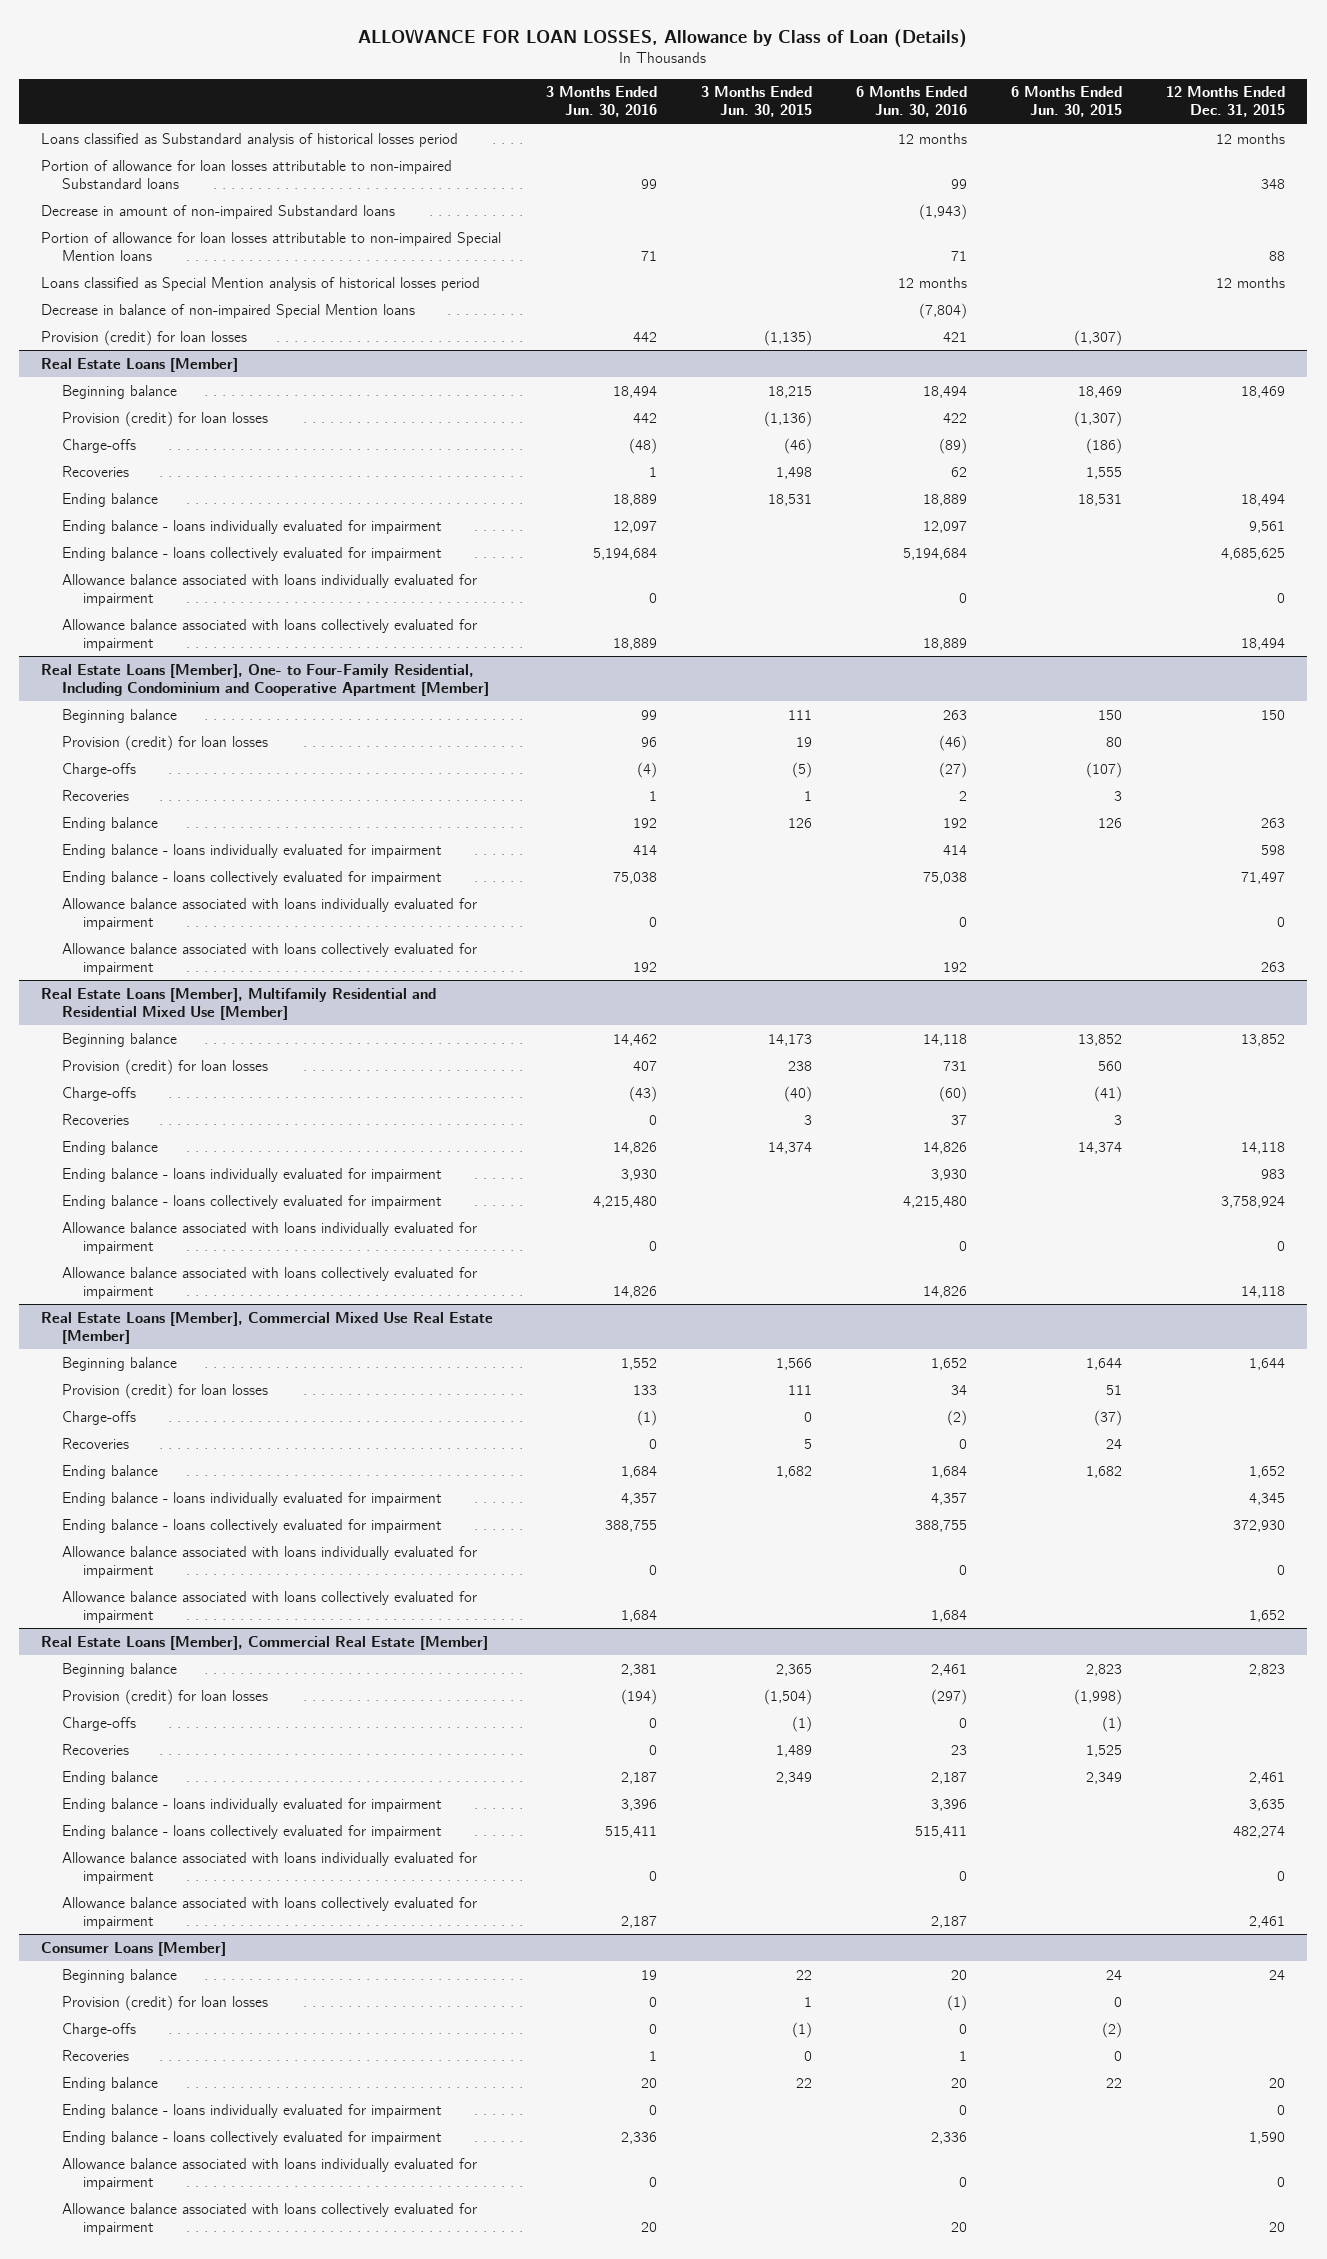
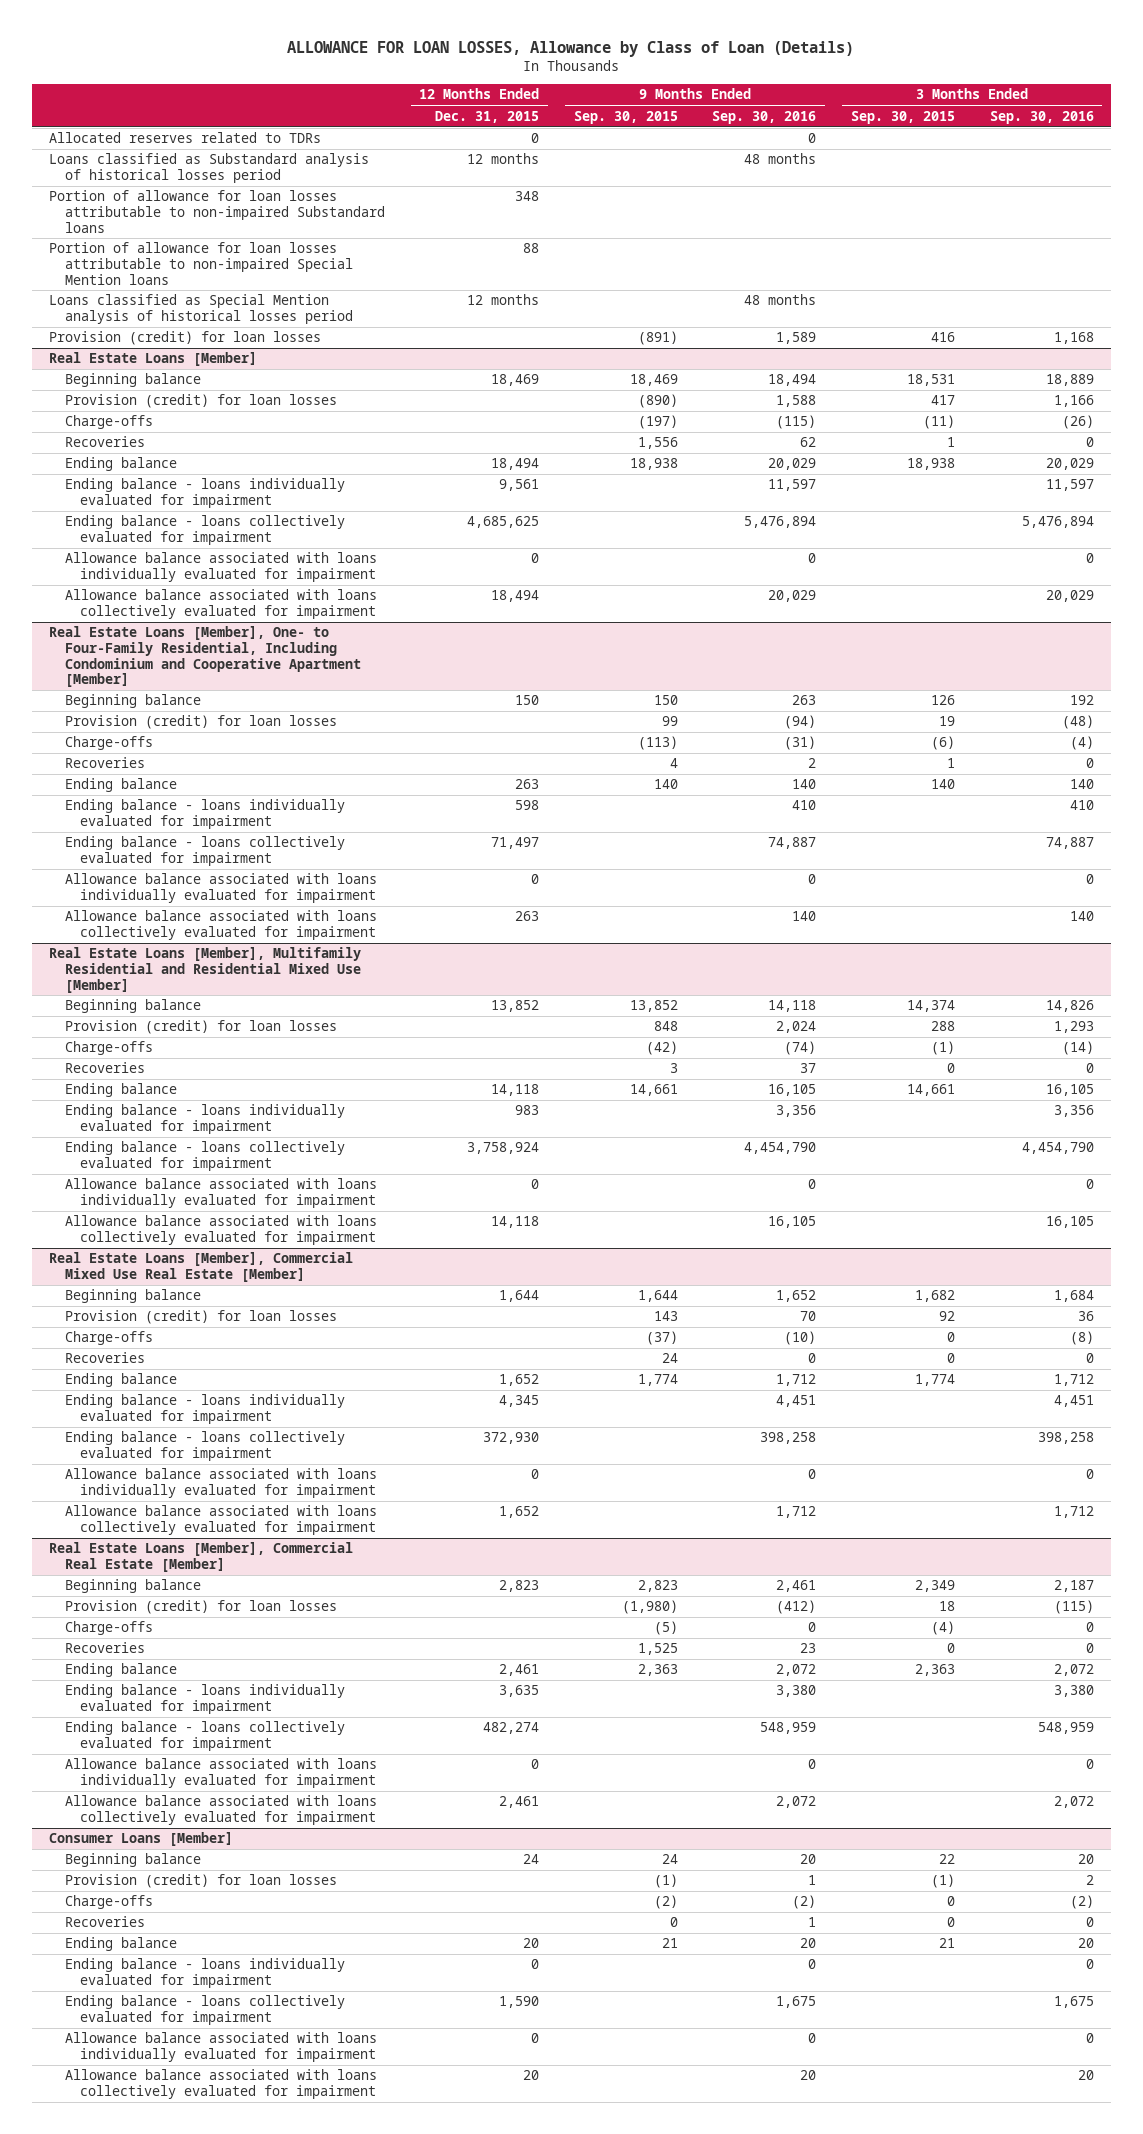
- | 3 Months Ended Jun. 30, 2016 | 3 Months Ended Jun. 30, 2015 | 6 Months Ended Jun. 30, 2016 | 6 Months Ended Jun. 30, 2015 | 12 Months Ended Dec. 31, 2015
+ | 12 Months Ended Dec. 31, 2015 | 9 Months Ended Sep. 30, 2015 | 9 Months Ended Sep. 30, 2016 | 3 Months Ended Sep. 30, 2015 | 3 Months Ended Sep. 30, 2016
+ Allocated reserves related to TDRs | 0 | | 0 | |
- Decrease in amount of non-impaired Substandard loans | | | (1,943) | |
- Decrease in balance of non-impaired Special Mention loans | | | (7,804) | |

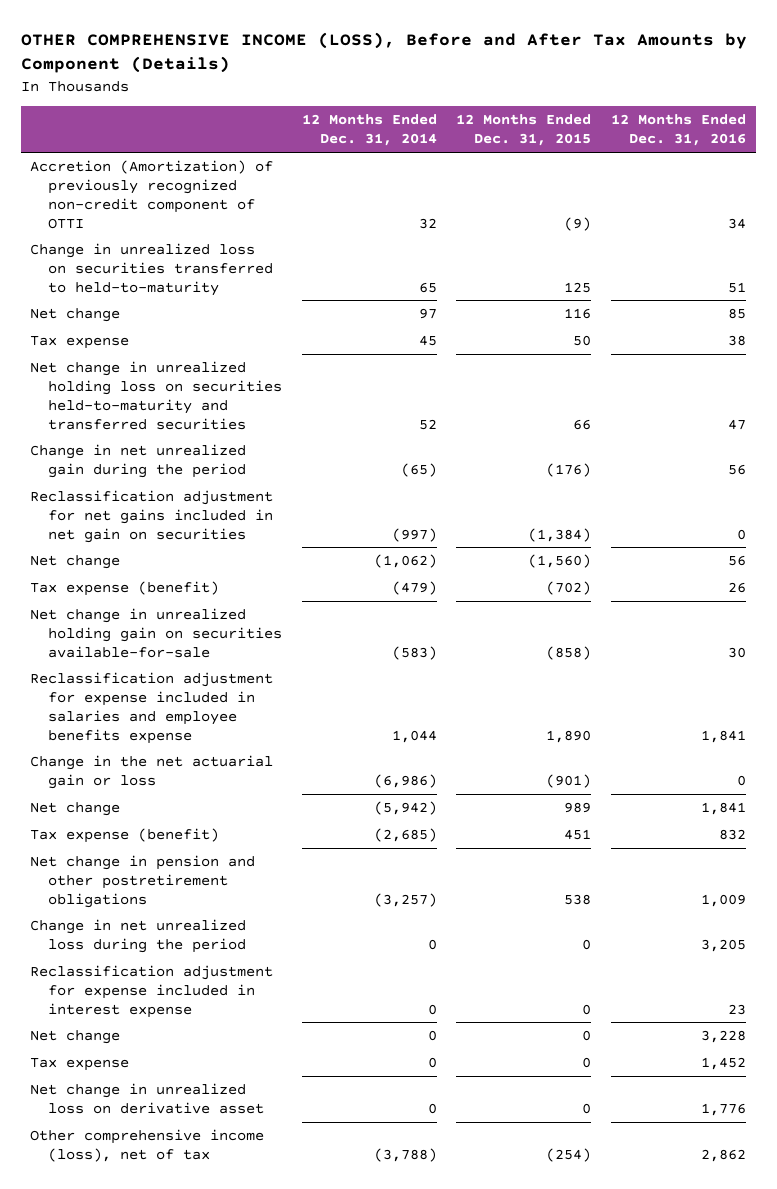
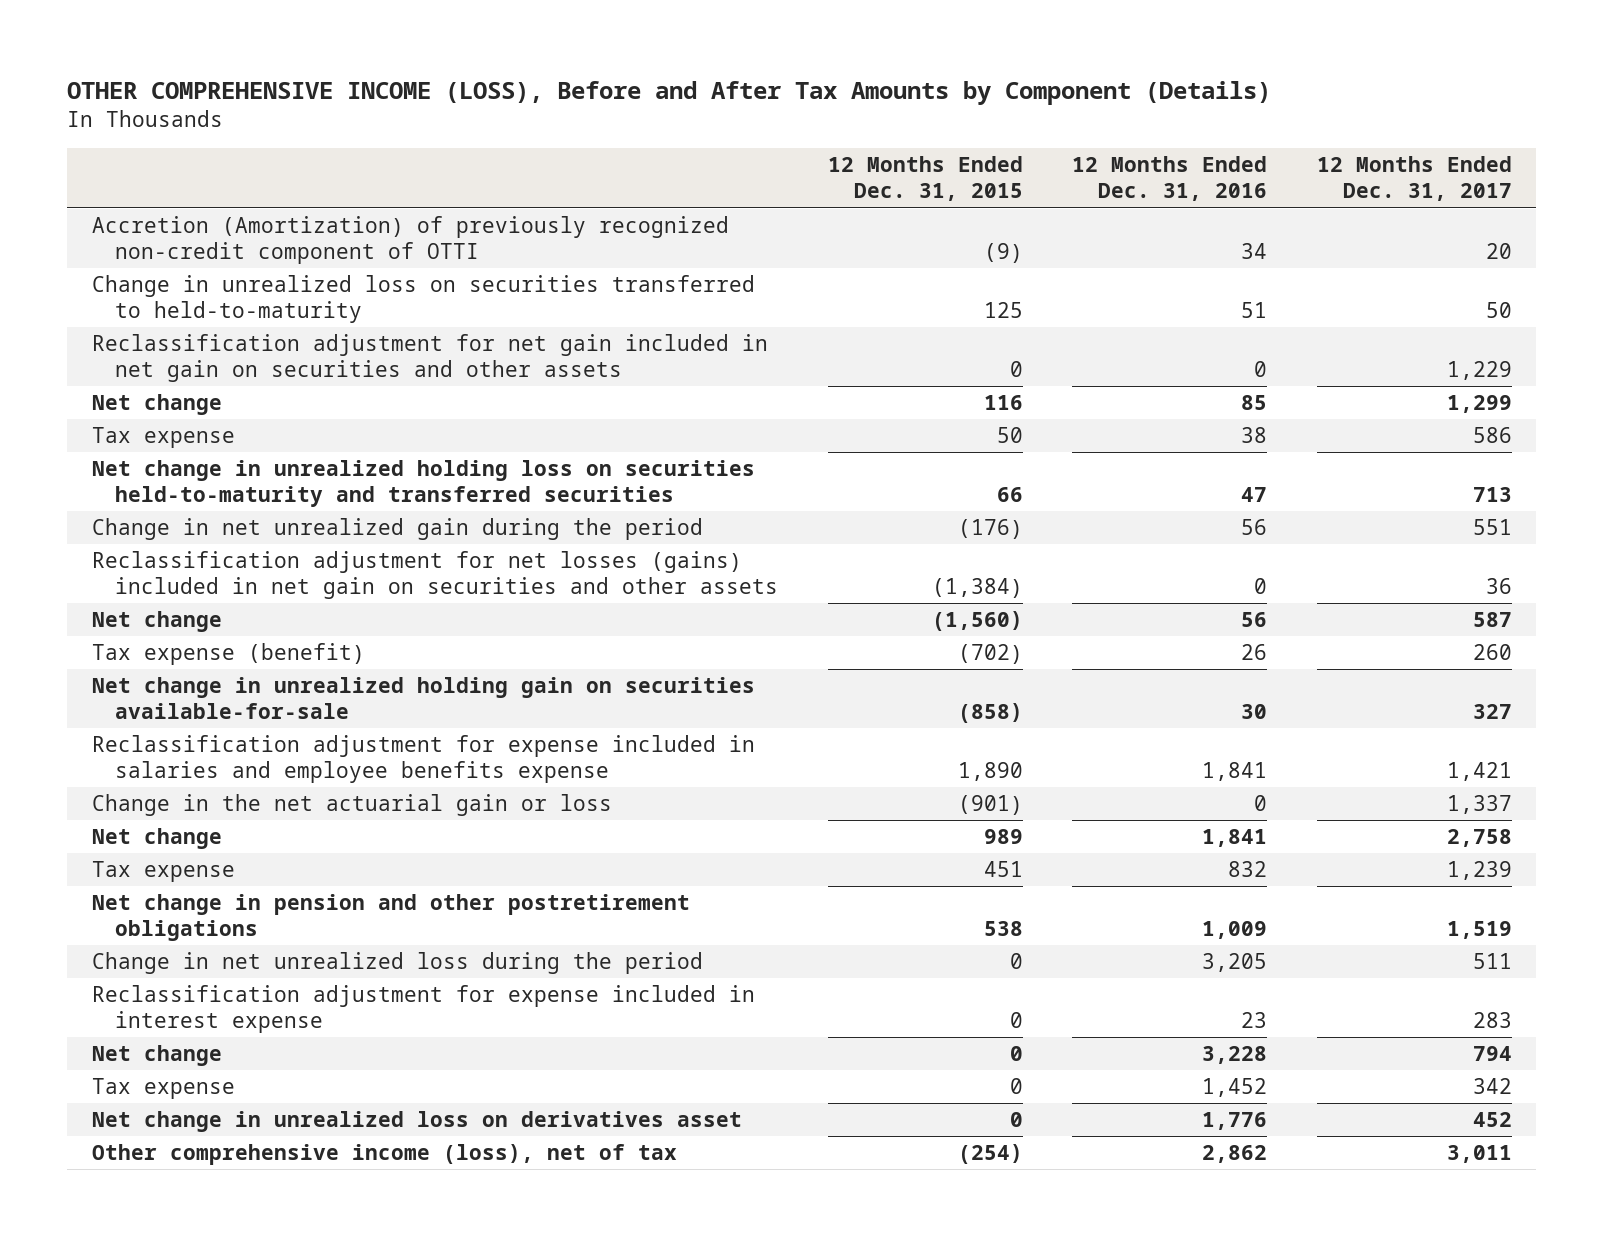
- | 12 Months Ended Dec. 31, 2014 | 12 Months Ended Dec. 31, 2015 | 12 Months Ended Dec. 31, 2016
+ | 12 Months Ended Dec. 31, 2015 | 12 Months Ended Dec. 31, 2016 | 12 Months Ended Dec. 31, 2017
+ Reclassification adjustment for net gain included in net gain on securities and other assets | 0 | 0 | 1,229
- Reclassification adjustment for net gains included in net gain on securities | (997) | (1,384) | 0
+ Reclassification adjustment for net losses (gains) included in net gain on securities and other assets | (1,384) | 0 | 36
- Tax expense (benefit) | (2,685) | 451 | 832
+ Tax expense | 451 | 832 | 1,239
- Net change in unrealized loss on derivative asset | 0 | 0 | 1,776
+ Net change in unrealized loss on derivatives asset | 0 | 1,776 | 452

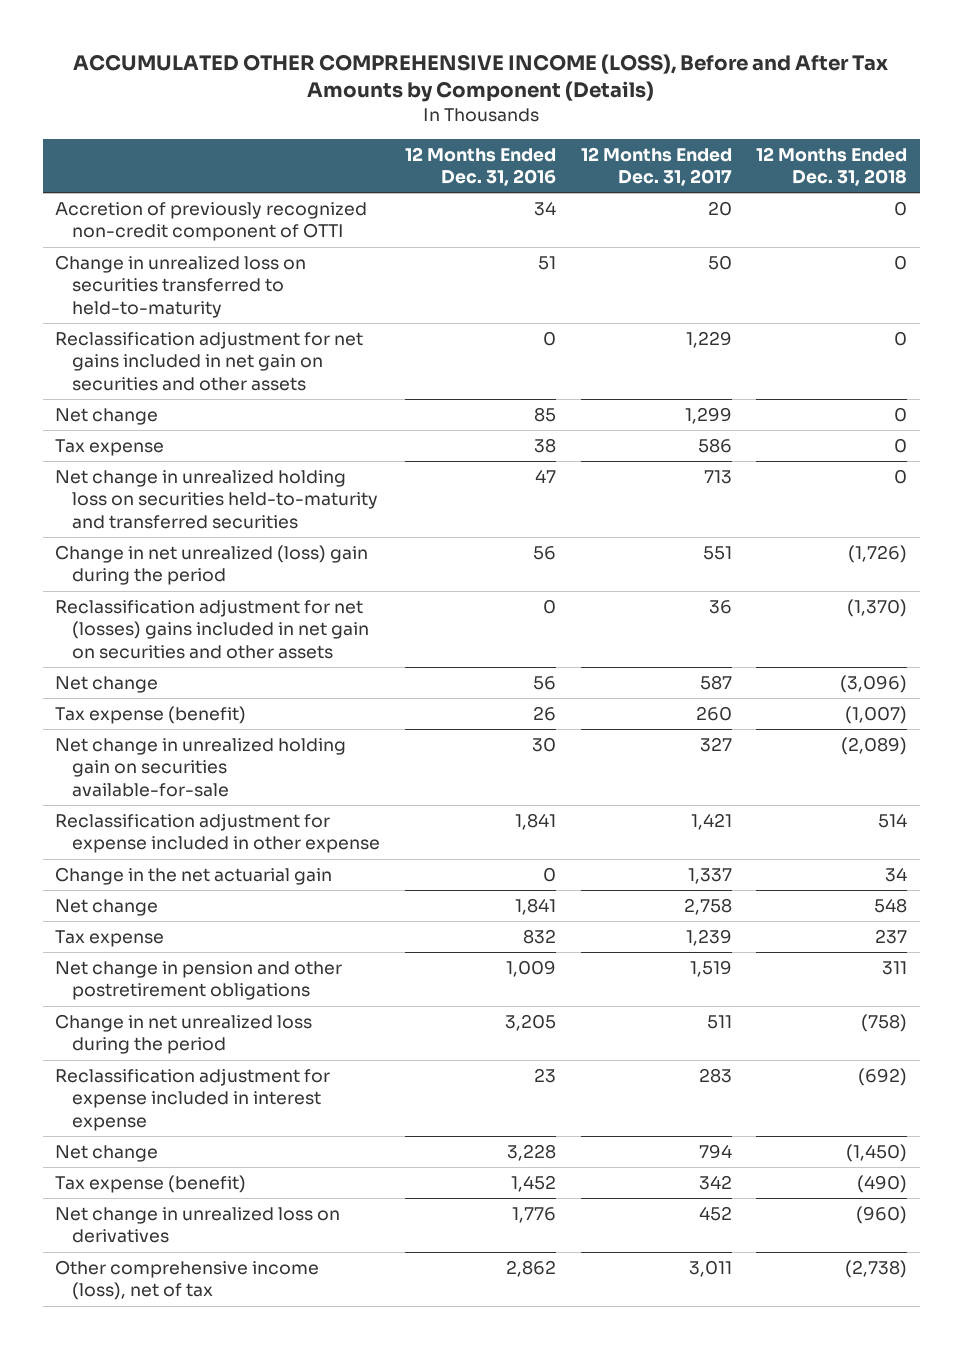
- OTHER COMPREHENSIVE INCOME (LOSS), Before and After Tax Amounts by Component (Details)
+ ACCUMULATED OTHER COMPREHENSIVE INCOME (LOSS), Before and After Tax Amounts by Component (Details)
- | 12 Months Ended Dec. 31, 2015 | 12 Months Ended Dec. 31, 2016 | 12 Months Ended Dec. 31, 2017
+ | 12 Months Ended Dec. 31, 2016 | 12 Months Ended Dec. 31, 2017 | 12 Months Ended Dec. 31, 2018
- Accretion (Amortization) of previously recognized non-credit component of OTTI | (9) | 34 | 20
+ Accretion of previously recognized non-credit component of OTTI | 34 | 20 | 0
- Reclassification adjustment for net gain included in net gain on securities and other assets | 0 | 0 | 1,229
+ Reclassification adjustment for net gains included in net gain on securities and other assets | 0 | 1,229 | 0
- Change in net unrealized gain during the period | (176) | 56 | 551
- Reclassification adjustment for net losses (gains) included in net gain on securities and other assets | (1,384) | 0 | 36
+ Change in net unrealized (loss) gain during the period | 56 | 551 | (1,726)
+ Reclassification adjustment for net (losses) gains included in net gain on securities and other assets | 0 | 36 | (1,370)
- Reclassification adjustment for expense included in salaries and employee benefits expense | 1,890 | 1,841 | 1,421
- Change in the net actuarial gain or loss | (901) | 0 | 1,337
+ Reclassification adjustment for expense included in other expense | 1,841 | 1,421 | 514
+ Change in the net actuarial gain | 0 | 1,337 | 34
- Tax expense | 0 | 1,452 | 342
- Net change in unrealized loss on derivatives asset | 0 | 1,776 | 452
+ Tax expense (benefit) | 1,452 | 342 | (490)
+ Net change in unrealized loss on derivatives | 1,776 | 452 | (960)

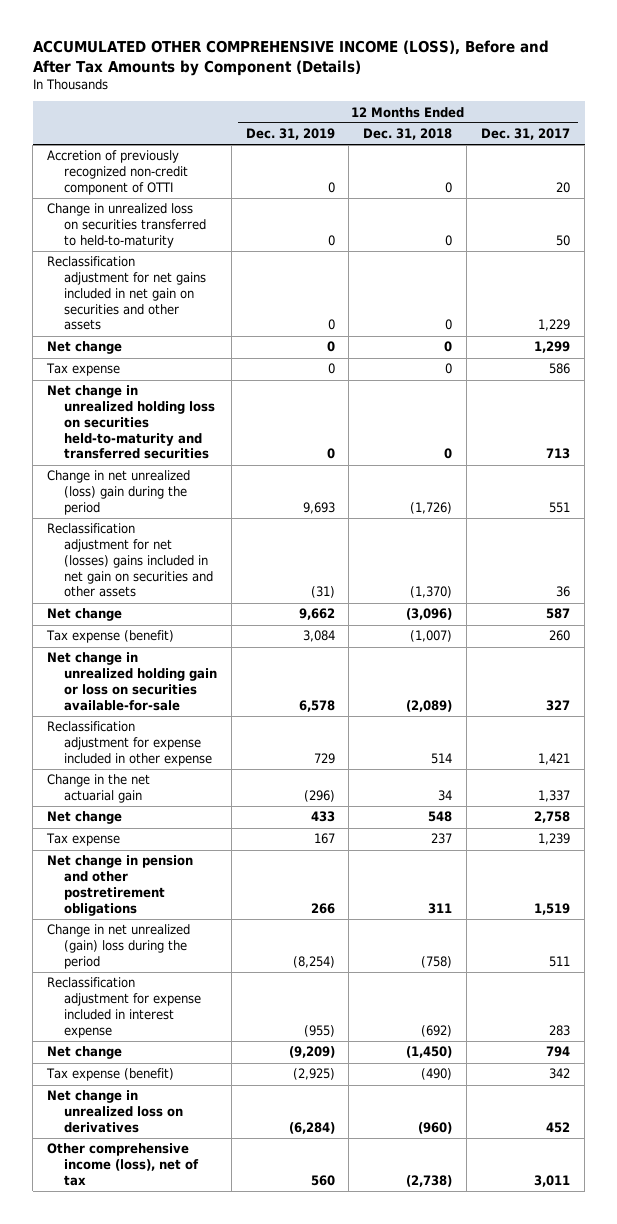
- | 12 Months Ended Dec. 31, 2016 | 12 Months Ended Dec. 31, 2017 | 12 Months Ended Dec. 31, 2018
+ | 12 Months Ended Dec. 31, 2019 | 12 Months Ended Dec. 31, 2018 | 12 Months Ended Dec. 31, 2017
- Net change in unrealized holding gain on securities available-for-sale | 30 | 327 | (2,089)
+ Net change in unrealized holding gain or loss on securities available-for-sale | 6,578 | (2,089) | 327
- Change in net unrealized loss during the period | 3,205 | 511 | (758)
+ Change in net unrealized (gain) loss during the period | (8,254) | (758) | 511

